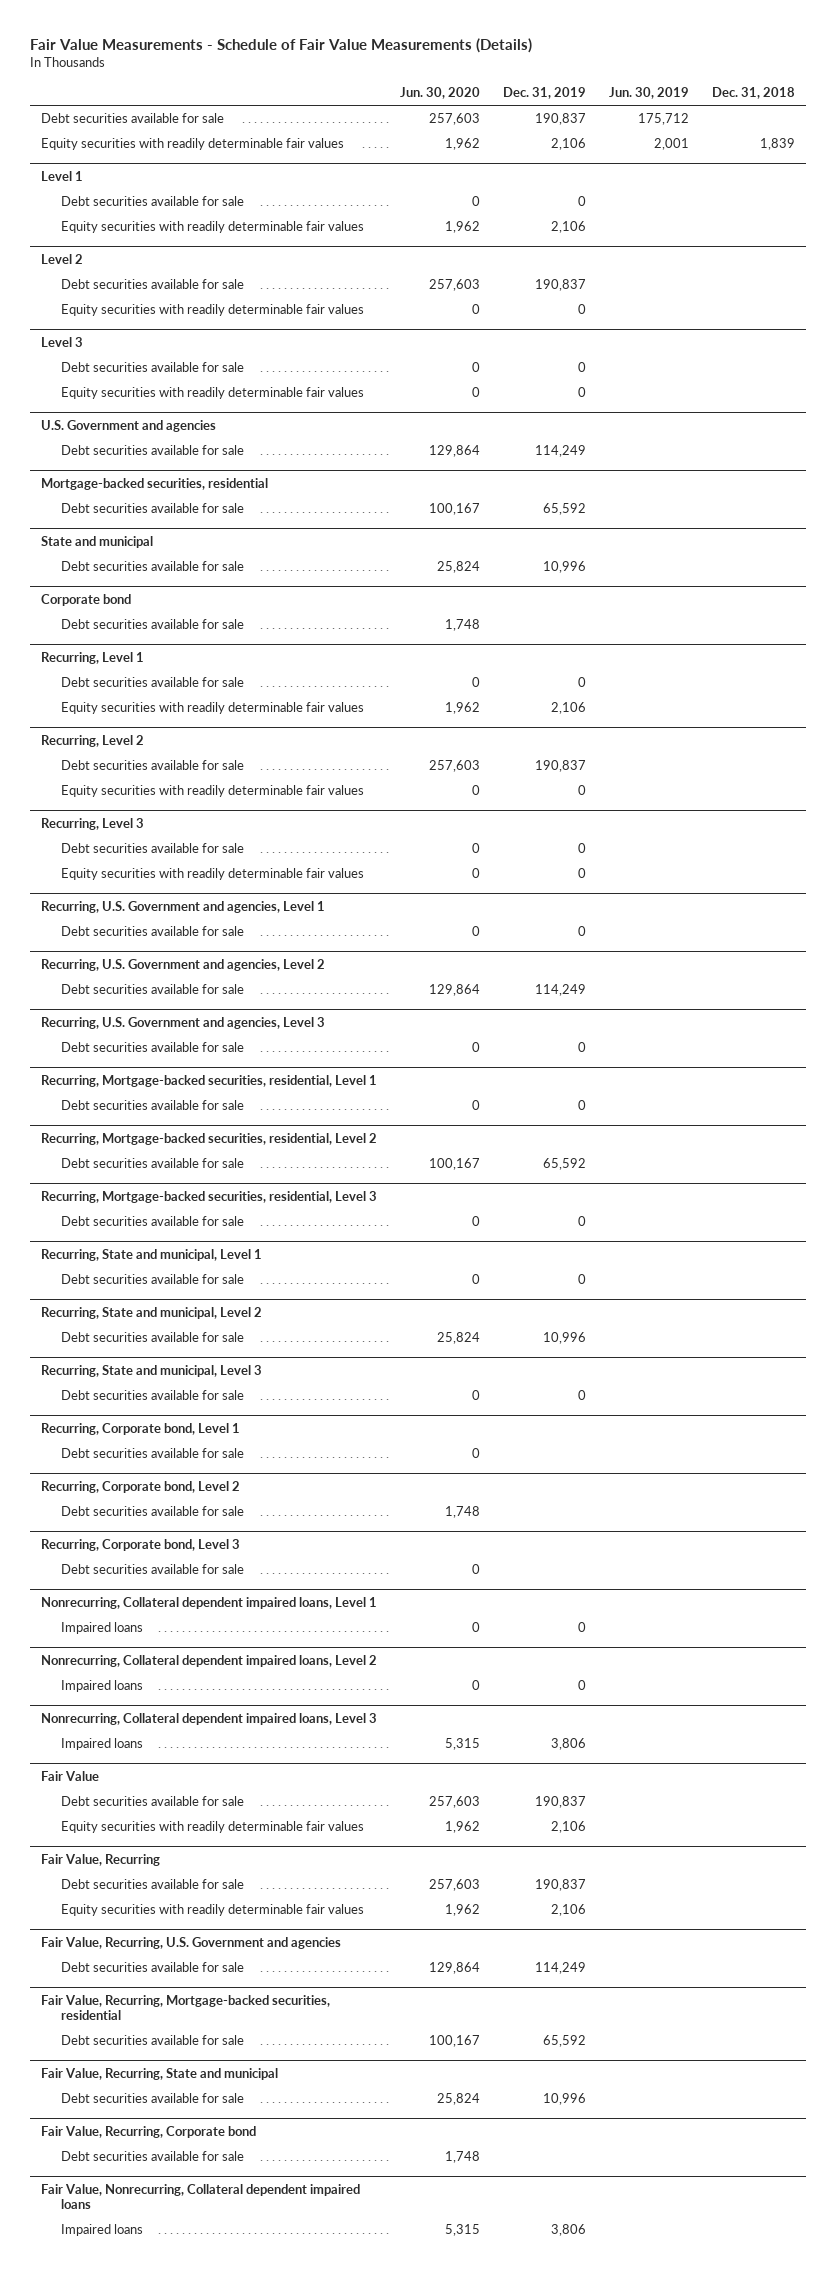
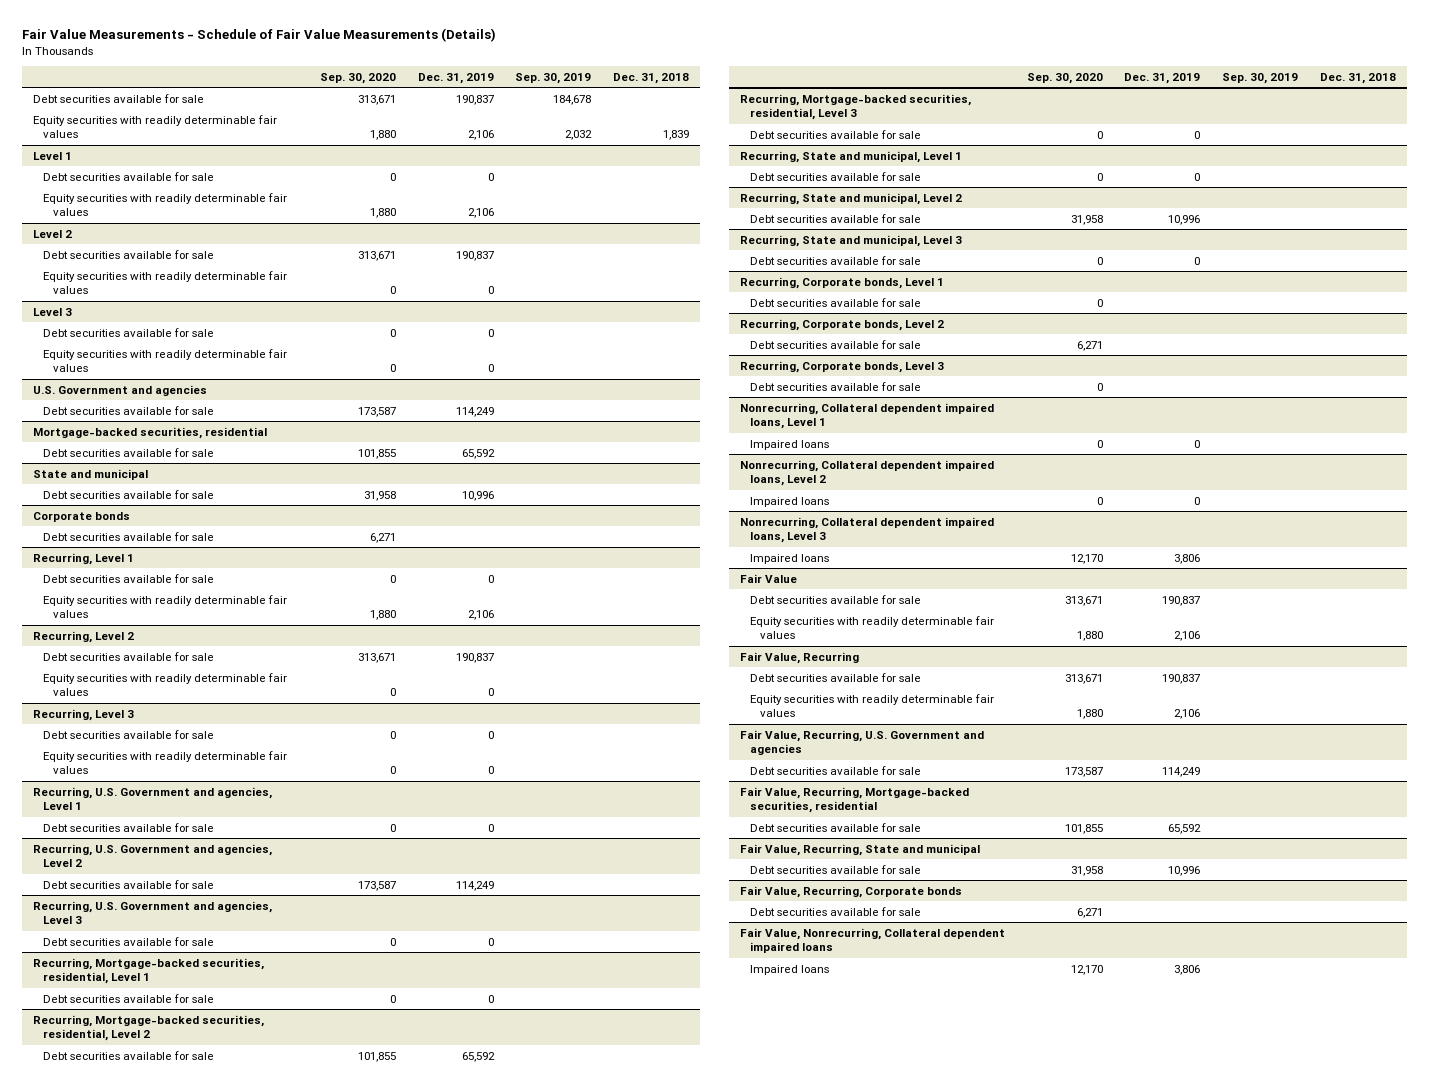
- | Jun. 30, 2020 | Dec. 31, 2019 | Jun. 30, 2019 | Dec. 31, 2018
+ | Sep. 30, 2020 | Dec. 31, 2019 | Sep. 30, 2019 | Dec. 31, 2018
- Corporate bond
+ Corporate bonds
- Recurring, Corporate bond, Level 1
+ Recurring, Corporate bonds, Level 1
- Recurring, Corporate bond, Level 2
+ Recurring, Corporate bonds, Level 2
- Recurring, Corporate bond, Level 3
+ Recurring, Corporate bonds, Level 3
- Fair Value, Recurring, Corporate bond
+ Fair Value, Recurring, Corporate bonds

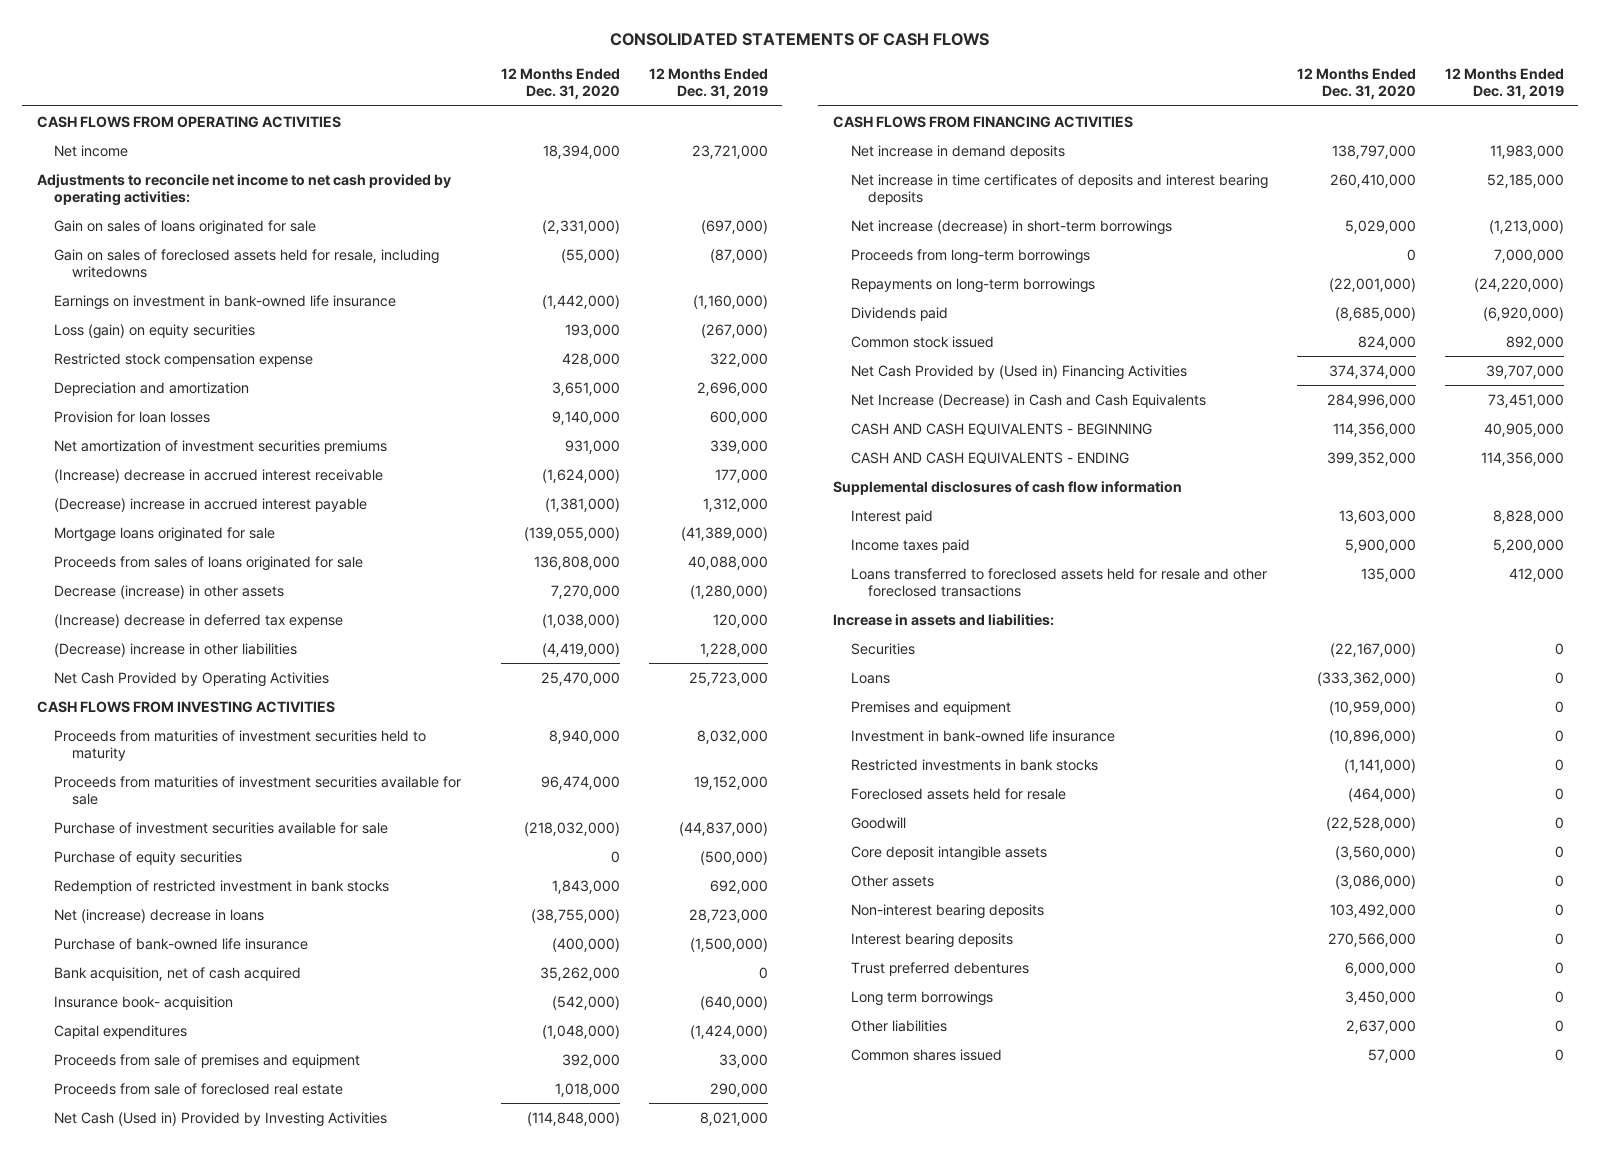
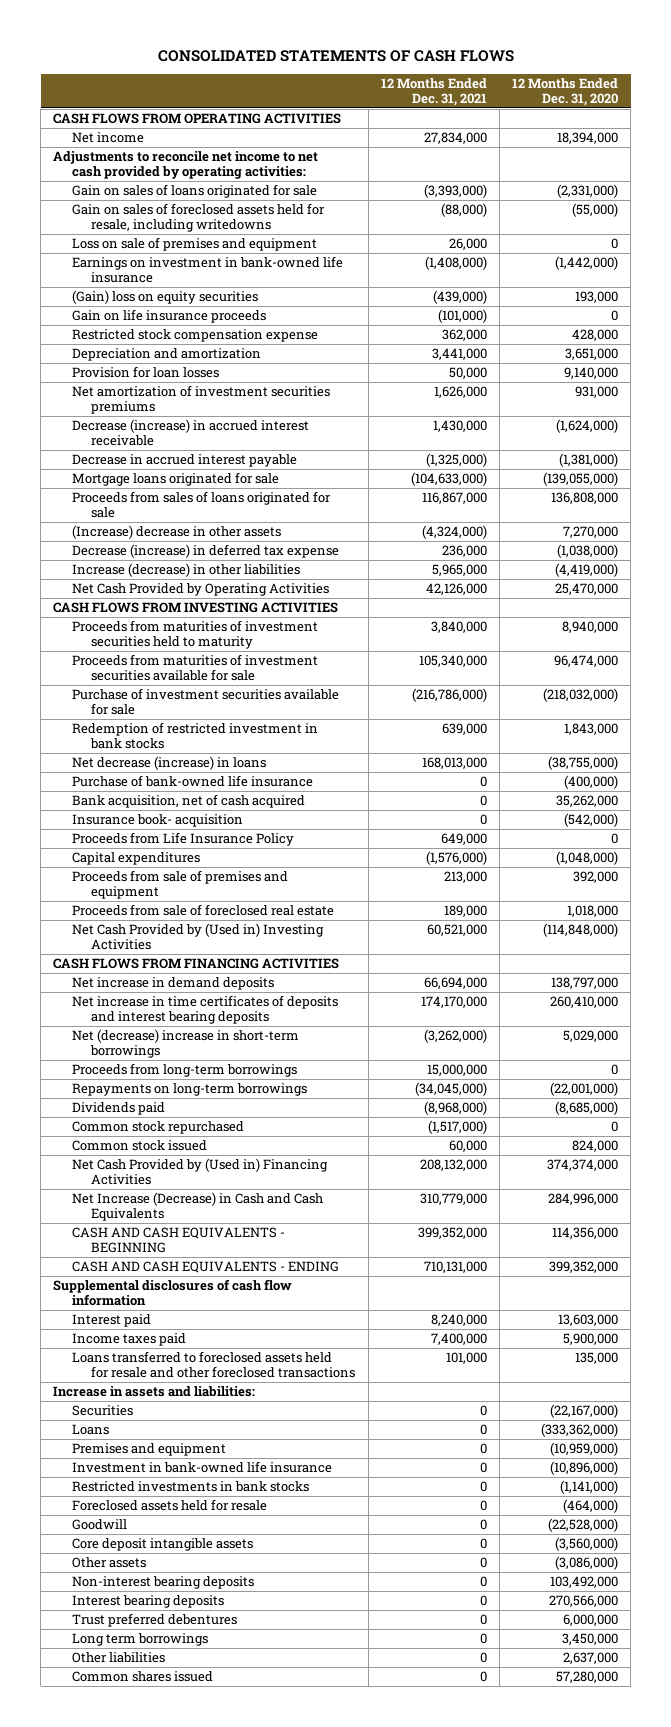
- | 12 Months Ended Dec. 31, 2020 | 12 Months Ended Dec. 31, 2019
+ | 12 Months Ended Dec. 31, 2021 | 12 Months Ended Dec. 31, 2020
+ Loss on sale of premises and equipment | 26,000 | 0
- Loss (gain) on equity securities | 193,000 | (267,000)
+ (Gain) loss on equity securities | (439,000) | 193,000
+ Gain on life insurance proceeds | (101,000) | 0
- (Increase) decrease in accrued interest receivable | (1,624,000) | 177,000
- (Decrease) increase in accrued interest payable | (1,381,000) | 1,312,000
+ Decrease (increase) in accrued interest receivable | 1,430,000 | (1,624,000)
+ Decrease in accrued interest payable | (1,325,000) | (1,381,000)
- Decrease (increase) in other assets | 7,270,000 | (1,280,000)
- (Increase) decrease in deferred tax expense | (1,038,000) | 120,000
- (Decrease) increase in other liabilities | (4,419,000) | 1,228,000
+ (Increase) decrease in other assets | (4,324,000) | 7,270,000
+ Decrease (increase) in deferred tax expense | 236,000 | (1,038,000)
+ Increase (decrease) in other liabilities | 5,965,000 | (4,419,000)
- Purchase of equity securities | 0 | (500,000)
- Net (increase) decrease in loans | (38,755,000) | 28,723,000
+ Net decrease (increase) in loans | 168,013,000 | (38,755,000)
+ Proceeds from Life Insurance Policy | 649,000 | 0
- Net Cash (Used in) Provided by Investing Activities | (114,848,000) | 8,021,000
+ Net Cash Provided by (Used in) Investing Activities | 60,521,000 | (114,848,000)
- Net increase (decrease) in short-term borrowings | 5,029,000 | (1,213,000)
+ Net (decrease) increase in short-term borrowings | (3,262,000) | 5,029,000
+ Common stock repurchased | (1,517,000) | 0
- Common shares issued | 57,000 | 0
+ Common shares issued | 0 | 57,280,000

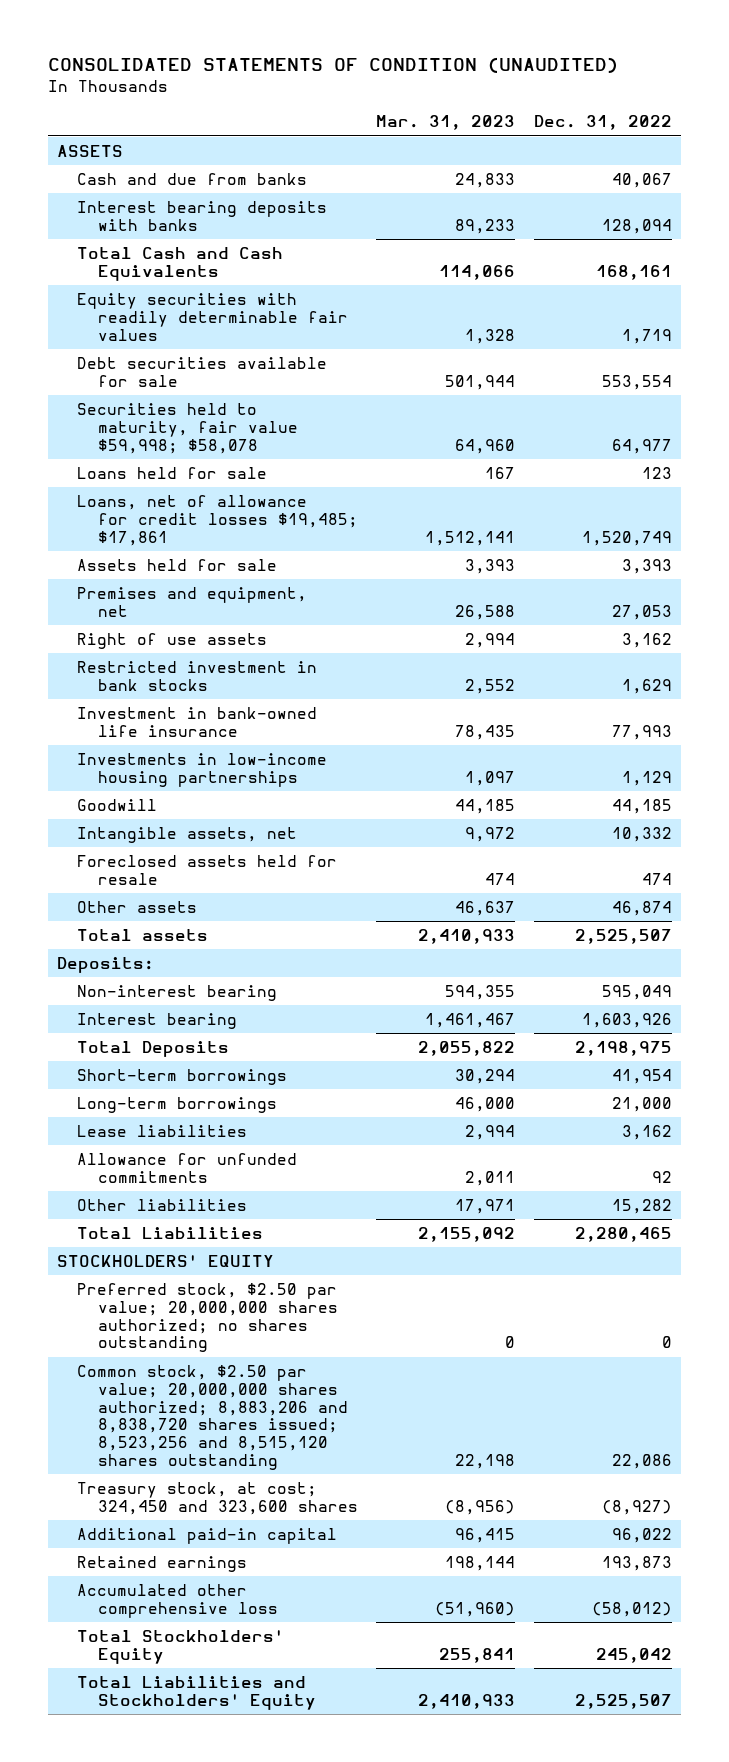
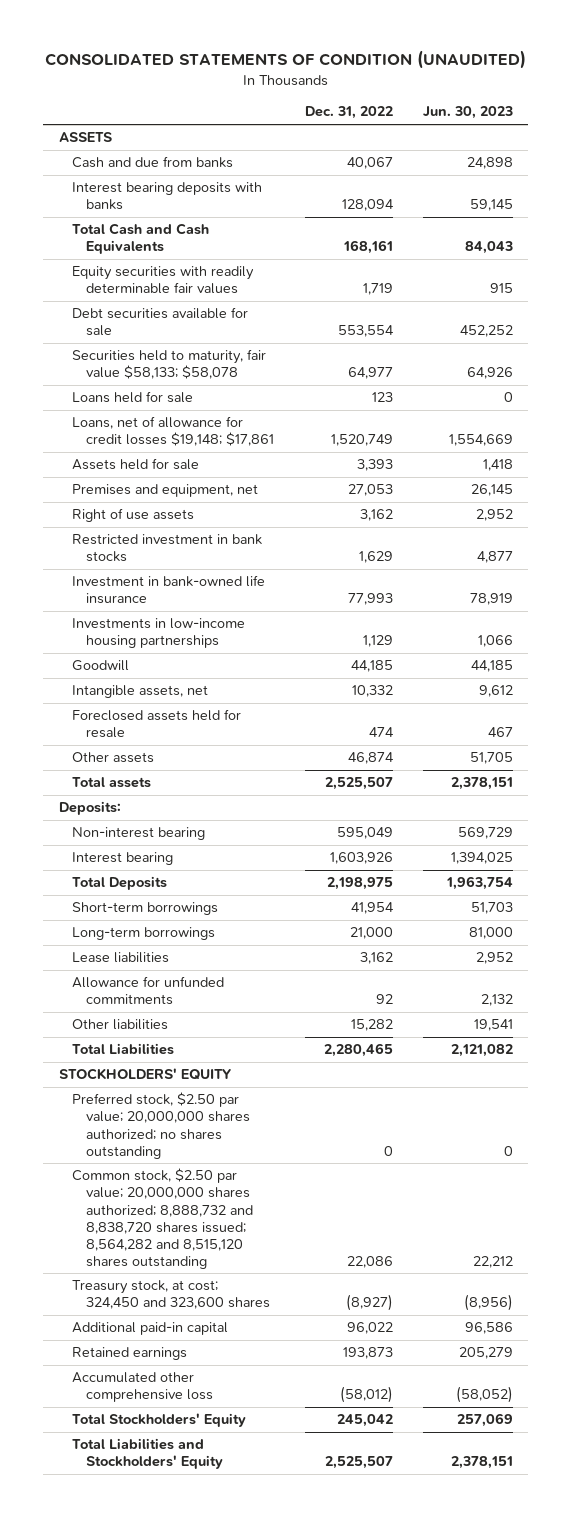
- | Mar. 31, 2023 | Dec. 31, 2022
+ | Dec. 31, 2022 | Jun. 30, 2023
- Securities held to maturity, fair value $59,998; $58,078 | 64,960 | 64,977
+ Securities held to maturity, fair value $58,133; $58,078 | 64,977 | 64,926
- Loans, net of allowance for credit losses $19,485; $17,861 | 1,512,141 | 1,520,749
+ Loans, net of allowance for credit losses $19,148; $17,861 | 1,520,749 | 1,554,669
- Common stock, $2.50 par value; 20,000,000 shares authorized; 8,883,206 and 8,838,720 shares issued; 8,523,256 and 8,515,120 shares outstanding | 22,198 | 22,086
+ Common stock, $2.50 par value; 20,000,000 shares authorized; 8,888,732 and 8,838,720 shares issued; 8,564,282 and 8,515,120 shares outstanding | 22,086 | 22,212

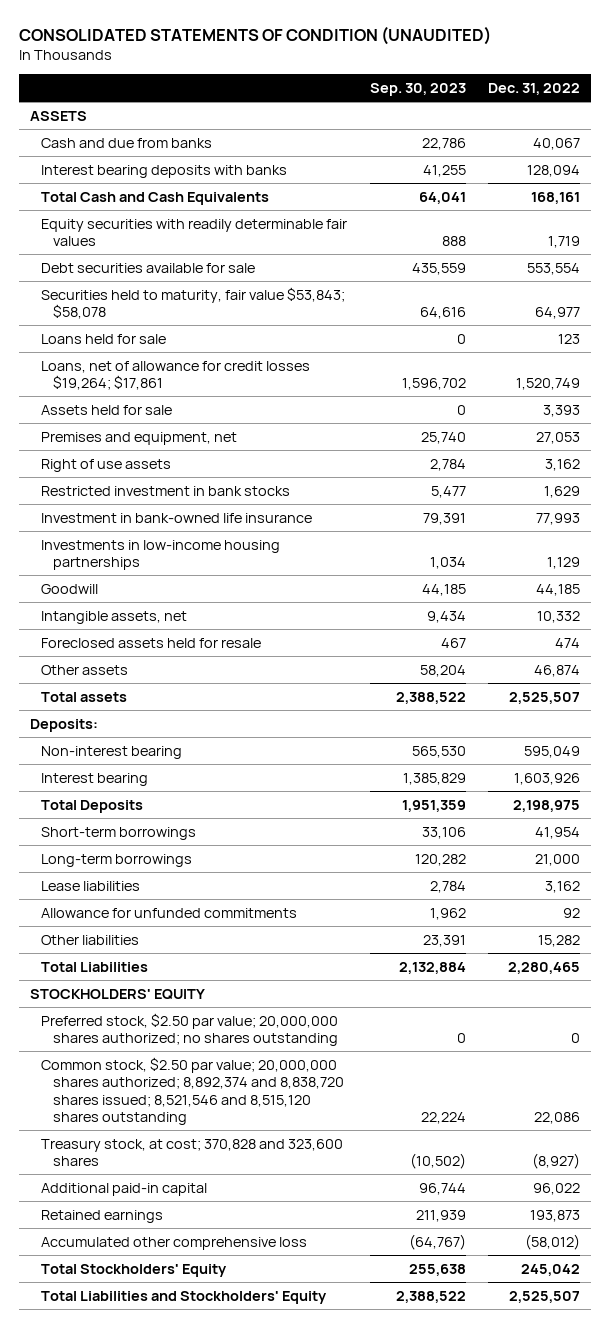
- | Dec. 31, 2022 | Jun. 30, 2023
+ | Sep. 30, 2023 | Dec. 31, 2022
- Securities held to maturity, fair value $58,133; $58,078 | 64,977 | 64,926
+ Securities held to maturity, fair value $53,843; $58,078 | 64,616 | 64,977
- Loans, net of allowance for credit losses $19,148; $17,861 | 1,520,749 | 1,554,669
+ Loans, net of allowance for credit losses $19,264; $17,861 | 1,596,702 | 1,520,749
- Common stock, $2.50 par value; 20,000,000 shares authorized; 8,888,732 and 8,838,720 shares issued; 8,564,282 and 8,515,120 shares outstanding | 22,086 | 22,212
- Treasury stock, at cost; 324,450 and 323,600 shares | (8,927) | (8,956)
+ Common stock, $2.50 par value; 20,000,000 shares authorized; 8,892,374 and 8,838,720 shares issued; 8,521,546 and 8,515,120 shares outstanding | 22,224 | 22,086
+ Treasury stock, at cost; 370,828 and 323,600 shares | (10,502) | (8,927)

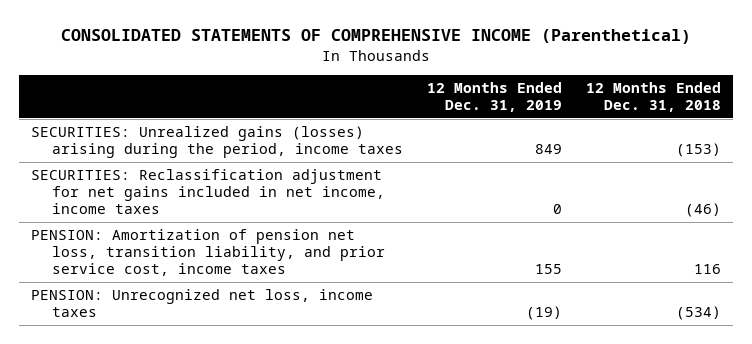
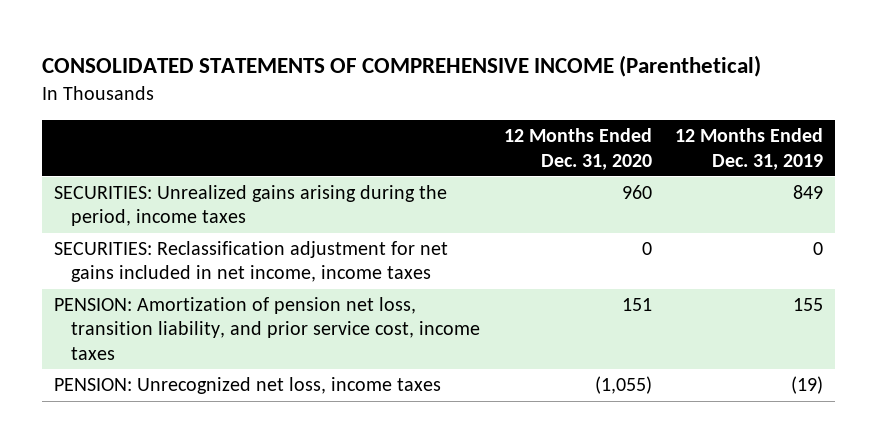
- | 12 Months Ended Dec. 31, 2019 | 12 Months Ended Dec. 31, 2018
+ | 12 Months Ended Dec. 31, 2020 | 12 Months Ended Dec. 31, 2019
- SECURITIES: Unrealized gains (losses) arising during the period, income taxes | 849 | (153)
+ SECURITIES: Unrealized gains arising during the period, income taxes | 960 | 849

